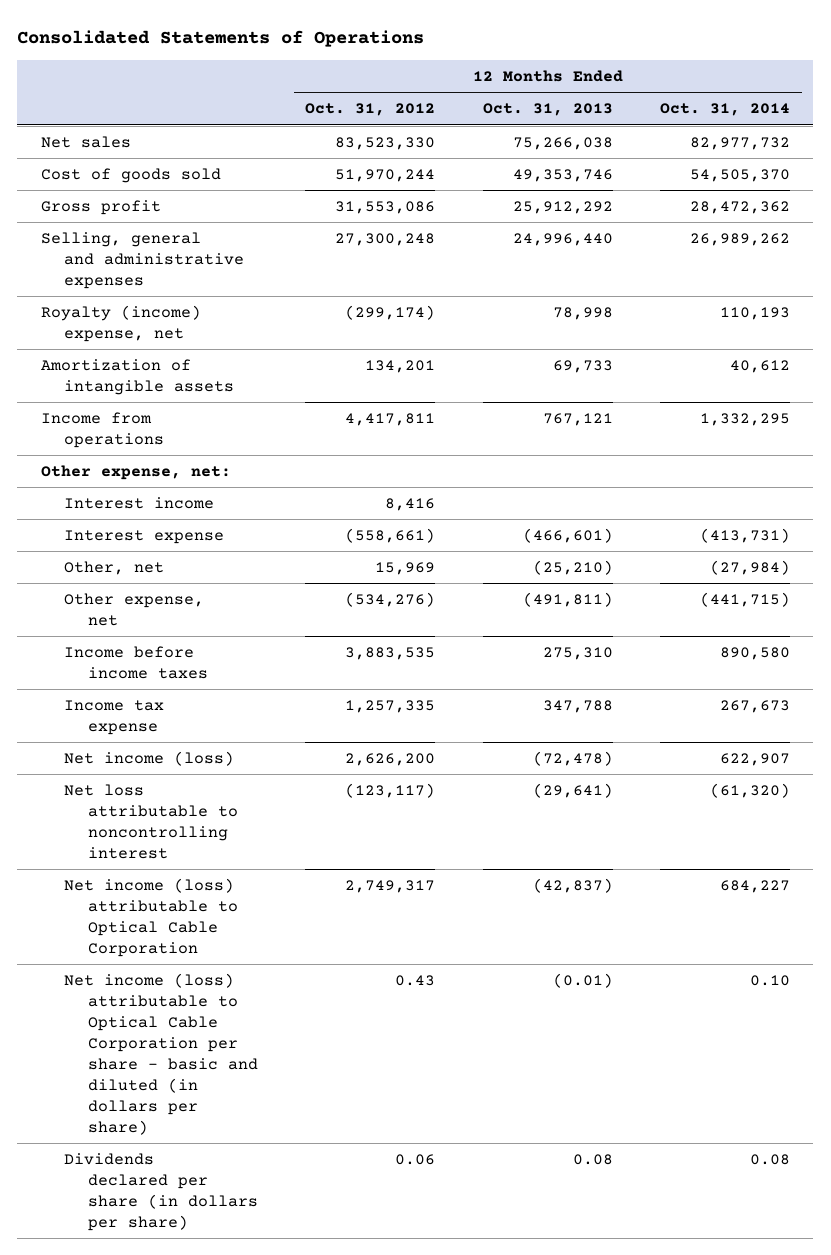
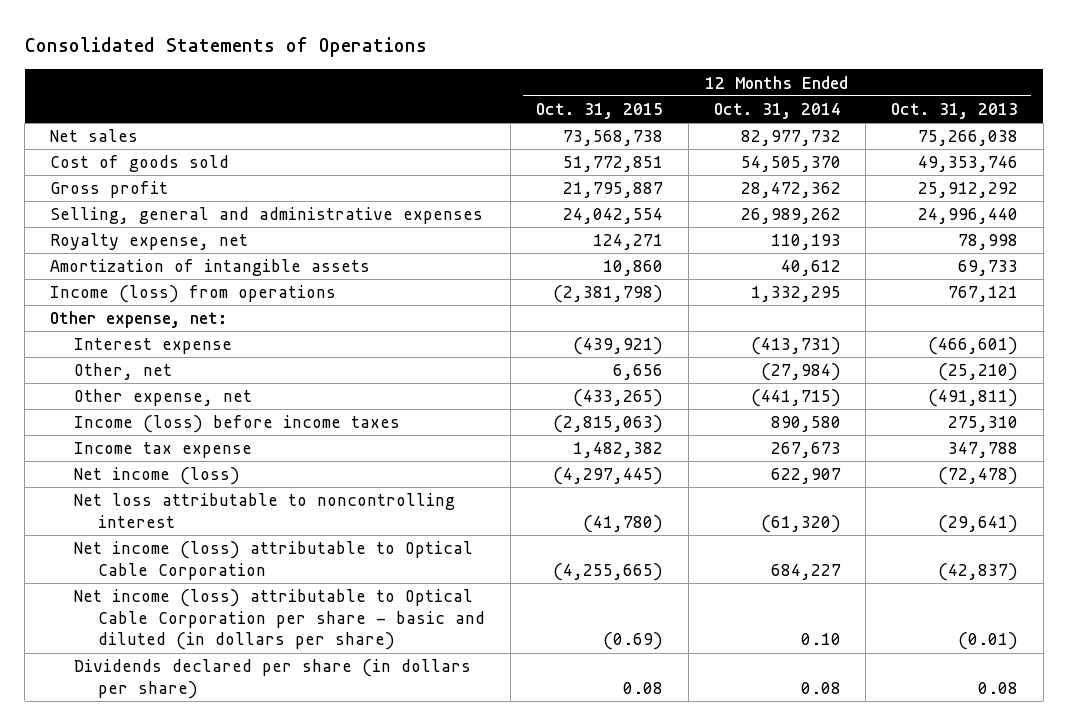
- | 12 Months Ended Oct. 31, 2012 | 12 Months Ended Oct. 31, 2013 | 12 Months Ended Oct. 31, 2014
+ | 12 Months Ended Oct. 31, 2015 | 12 Months Ended Oct. 31, 2014 | 12 Months Ended Oct. 31, 2013
- Royalty (income) expense, net | (299,174) | 78,998 | 110,193
+ Royalty expense, net | 124,271 | 110,193 | 78,998
- Income from operations | 4,417,811 | 767,121 | 1,332,295
+ Income (loss) from operations | (2,381,798) | 1,332,295 | 767,121
- Interest income | 8,416 | |
- Income before income taxes | 3,883,535 | 275,310 | 890,580
+ Income (loss) before income taxes | (2,815,063) | 890,580 | 275,310

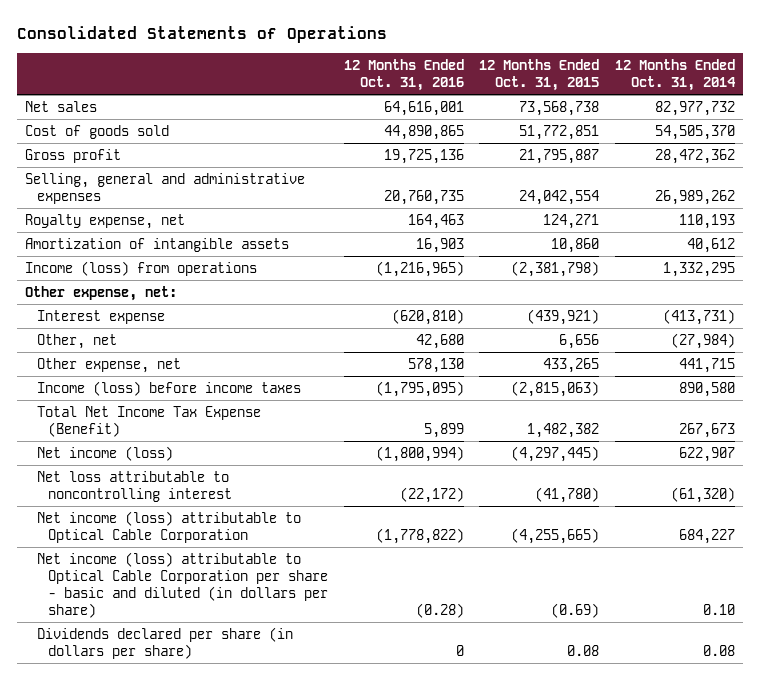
- | 12 Months Ended Oct. 31, 2015 | 12 Months Ended Oct. 31, 2014 | 12 Months Ended Oct. 31, 2013
+ | 12 Months Ended Oct. 31, 2016 | 12 Months Ended Oct. 31, 2015 | 12 Months Ended Oct. 31, 2014
- Other expense, net | (433,265) | (441,715) | (491,811)
+ Other expense, net | 578,130 | 433,265 | 441,715
- Income tax expense | 1,482,382 | 267,673 | 347,788
+ Total Net Income Tax Expense (Benefit) | 5,899 | 1,482,382 | 267,673

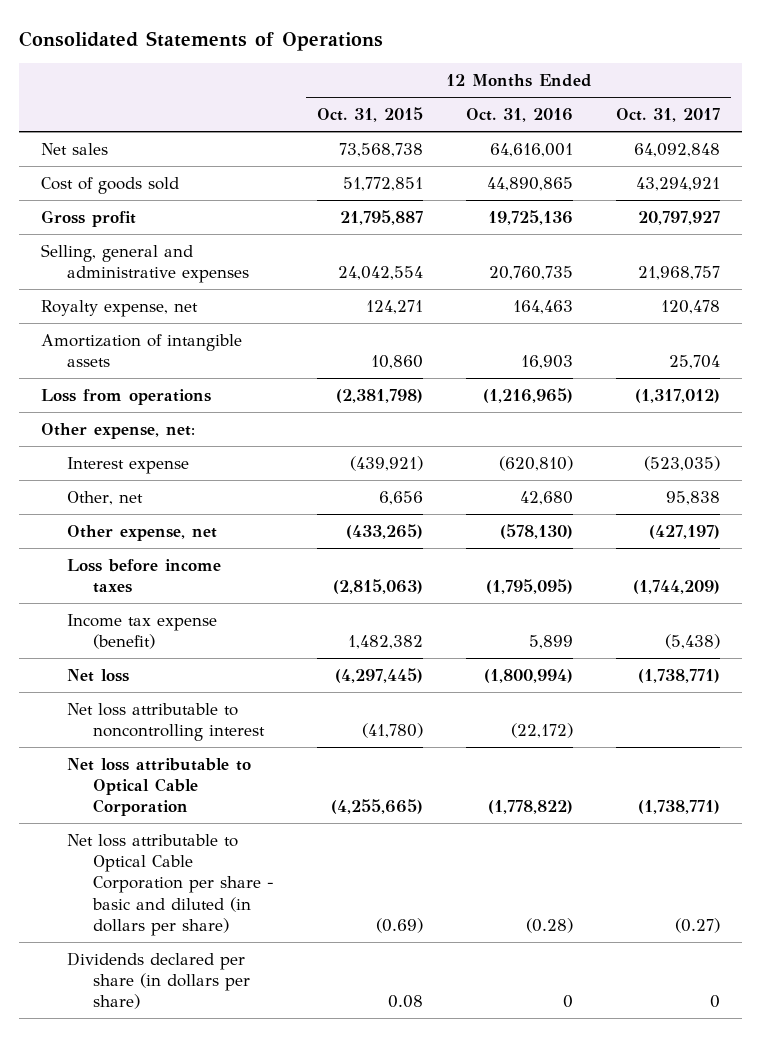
- | 12 Months Ended Oct. 31, 2016 | 12 Months Ended Oct. 31, 2015 | 12 Months Ended Oct. 31, 2014
+ | 12 Months Ended Oct. 31, 2015 | 12 Months Ended Oct. 31, 2016 | 12 Months Ended Oct. 31, 2017
- Income (loss) from operations | (1,216,965) | (2,381,798) | 1,332,295
+ Loss from operations | (2,381,798) | (1,216,965) | (1,317,012)
- Other expense, net | 578,130 | 433,265 | 441,715
- Income (loss) before income taxes | (1,795,095) | (2,815,063) | 890,580
- Total Net Income Tax Expense (Benefit) | 5,899 | 1,482,382 | 267,673
- Net income (loss) | (1,800,994) | (4,297,445) | 622,907
+ Other expense, net | (433,265) | (578,130) | (427,197)
+ Loss before income taxes | (2,815,063) | (1,795,095) | (1,744,209)
+ Income tax expense (benefit) | 1,482,382 | 5,899 | (5,438)
+ Net loss | (4,297,445) | (1,800,994) | (1,738,771)
- Net income (loss) attributable to Optical Cable Corporation | (1,778,822) | (4,255,665) | 684,227
- Net income (loss) attributable to Optical Cable Corporation per share - basic and diluted (in dollars per share) | (0.28) | (0.69) | 0.10
+ Net loss attributable to Optical Cable Corporation | (4,255,665) | (1,778,822) | (1,738,771)
+ Net loss attributable to Optical Cable Corporation per share - basic and diluted (in dollars per share) | (0.69) | (0.28) | (0.27)

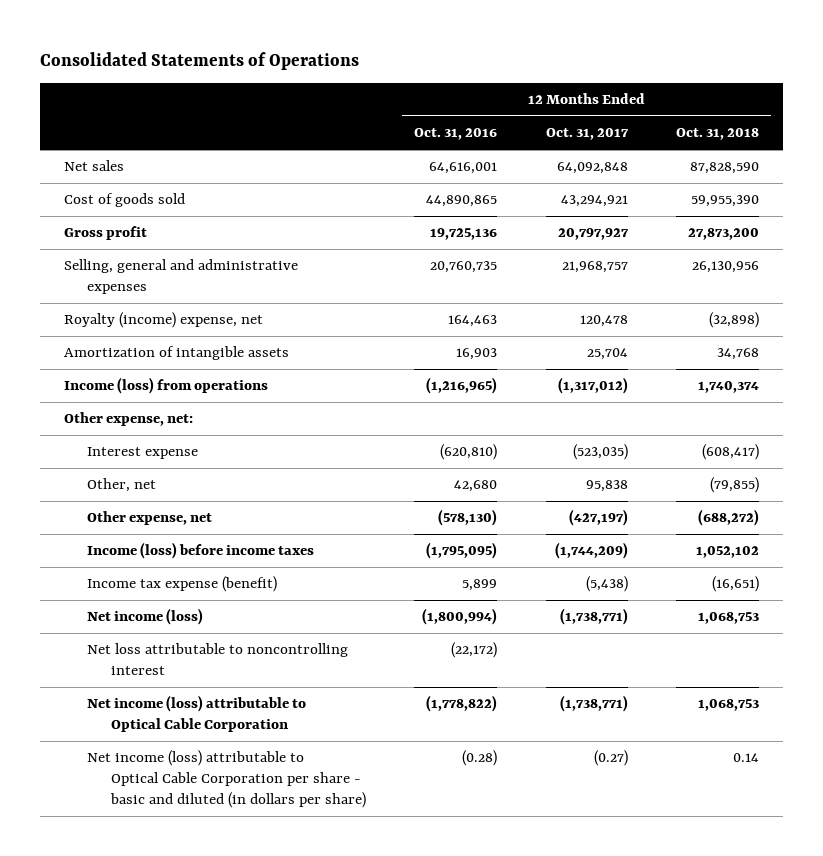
- | 12 Months Ended Oct. 31, 2015 | 12 Months Ended Oct. 31, 2016 | 12 Months Ended Oct. 31, 2017
+ | 12 Months Ended Oct. 31, 2016 | 12 Months Ended Oct. 31, 2017 | 12 Months Ended Oct. 31, 2018
- Royalty expense, net | 124,271 | 164,463 | 120,478
+ Royalty (income) expense, net | 164,463 | 120,478 | (32,898)
- Loss from operations | (2,381,798) | (1,216,965) | (1,317,012)
+ Income (loss) from operations | (1,216,965) | (1,317,012) | 1,740,374
- Loss before income taxes | (2,815,063) | (1,795,095) | (1,744,209)
+ Income (loss) before income taxes | (1,795,095) | (1,744,209) | 1,052,102
- Net loss | (4,297,445) | (1,800,994) | (1,738,771)
+ Net income (loss) | (1,800,994) | (1,738,771) | 1,068,753
- Net loss attributable to Optical Cable Corporation | (4,255,665) | (1,778,822) | (1,738,771)
- Net loss attributable to Optical Cable Corporation per share - basic and diluted (in dollars per share) | (0.69) | (0.28) | (0.27)
- Dividends declared per share (in dollars per share) | 0.08 | 0 | 0
+ Net income (loss) attributable to Optical Cable Corporation | (1,778,822) | (1,738,771) | 1,068,753
+ Net income (loss) attributable to Optical Cable Corporation per share - basic and diluted (in dollars per share) | (0.28) | (0.27) | 0.14

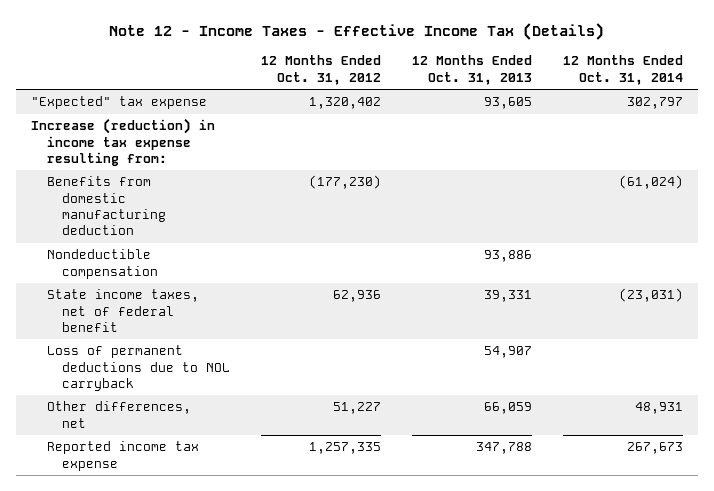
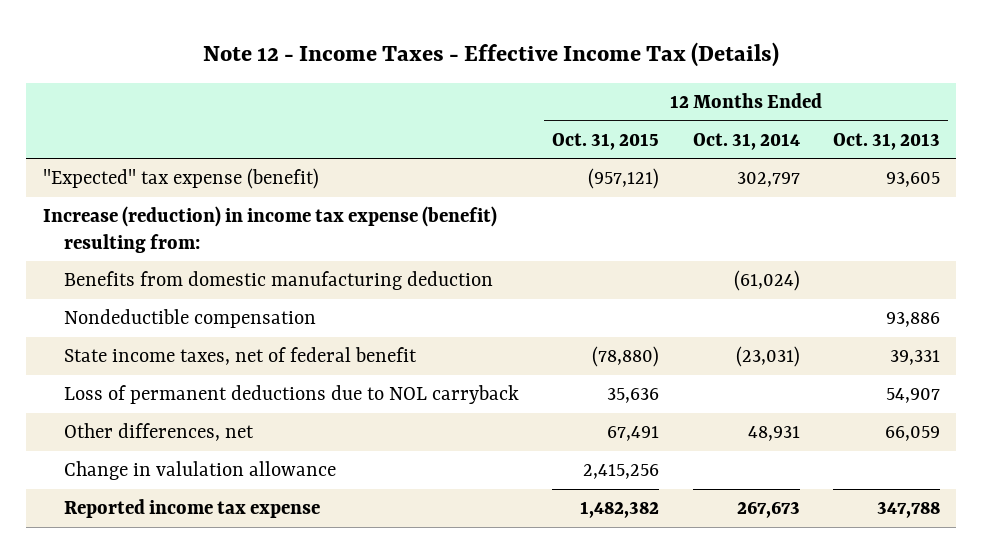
- | 12 Months Ended Oct. 31, 2012 | 12 Months Ended Oct. 31, 2013 | 12 Months Ended Oct. 31, 2014
+ | 12 Months Ended Oct. 31, 2015 | 12 Months Ended Oct. 31, 2014 | 12 Months Ended Oct. 31, 2013
- "Expected" tax expense | 1,320,402 | 93,605 | 302,797
- Increase (reduction) in income tax expense resulting from:
+ "Expected" tax expense (benefit) | (957,121) | 302,797 | 93,605
+ Increase (reduction) in income tax expense (benefit) resulting from:
+ Change in valulation allowance | 2,415,256 | |

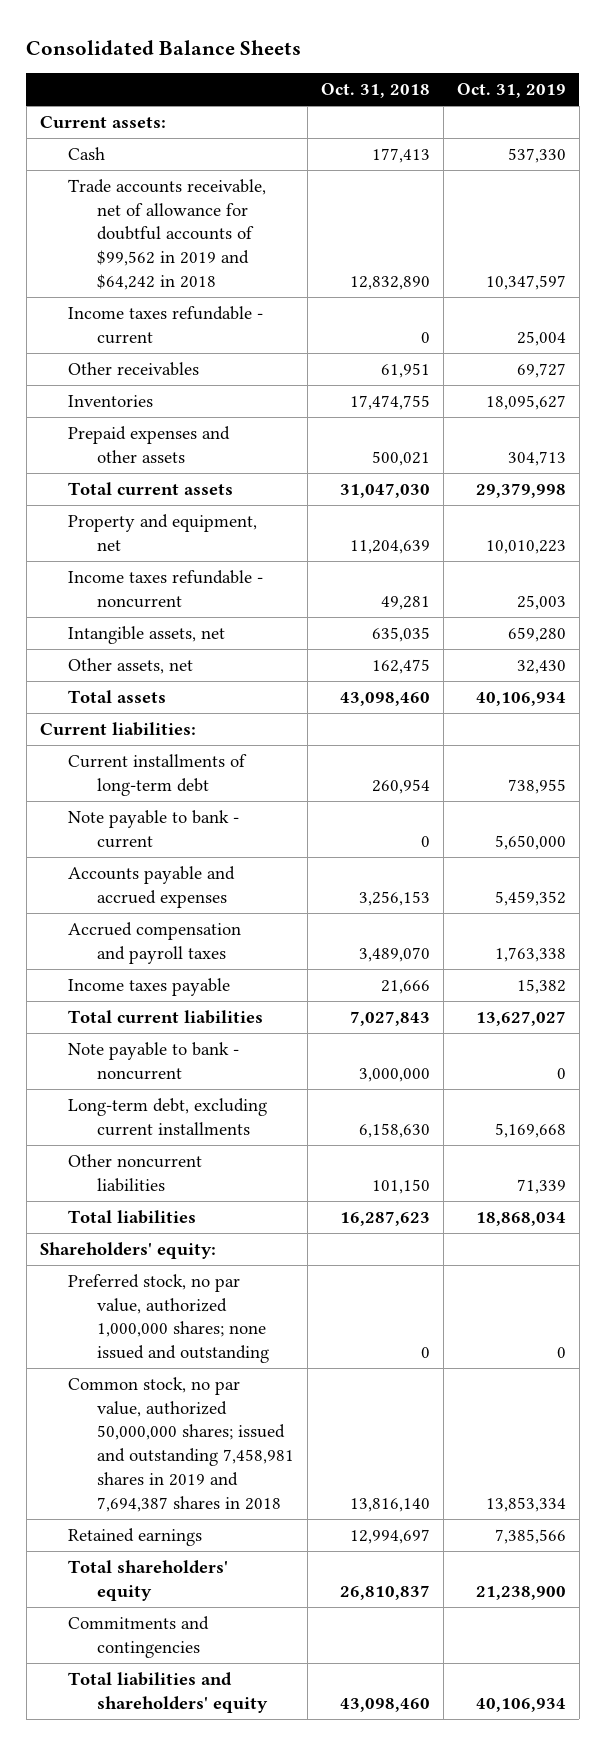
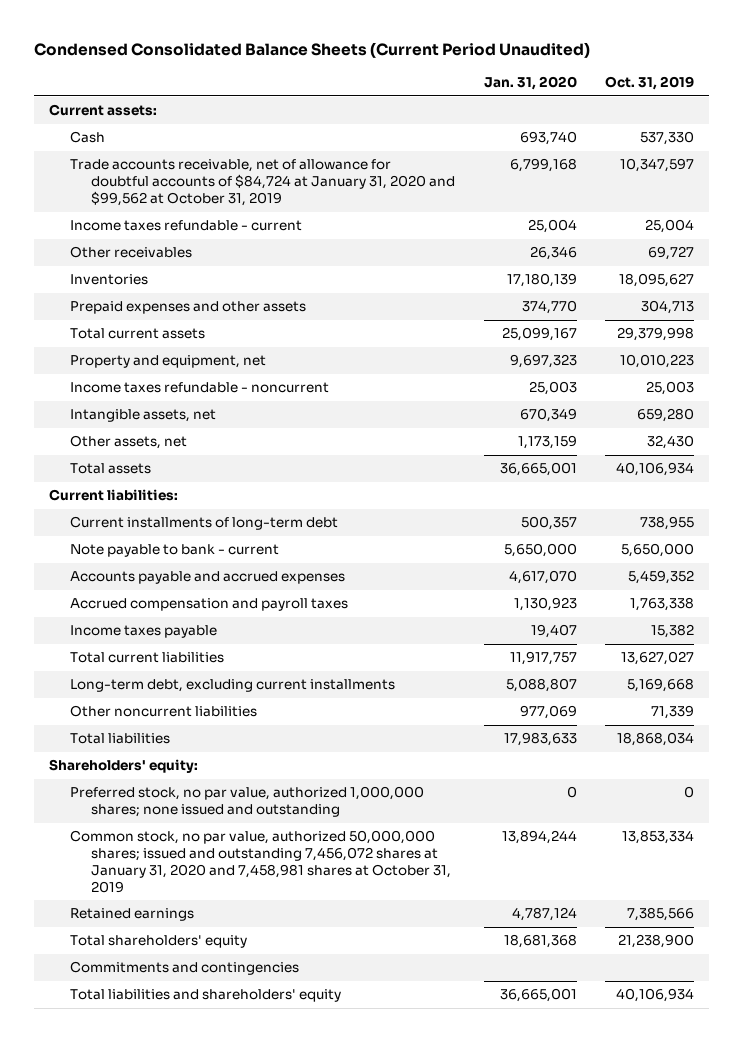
- Consolidated Balance Sheets
+ Condensed Consolidated Balance Sheets (Current Period Unaudited)
- | Oct. 31, 2018 | Oct. 31, 2019
+ | Jan. 31, 2020 | Oct. 31, 2019
- Trade accounts receivable, net of allowance for doubtful accounts of $99,562 in 2019 and $64,242 in 2018 | 12,832,890 | 10,347,597
+ Trade accounts receivable, net of allowance for doubtful accounts of $84,724 at January 31, 2020 and $99,562 at October 31, 2019 | 6,799,168 | 10,347,597
- Note payable to bank - noncurrent | 3,000,000 | 0
- Common stock, no par value, authorized 50,000,000 shares; issued and outstanding 7,458,981 shares in 2019 and 7,694,387 shares in 2018 | 13,816,140 | 13,853,334
+ Common stock, no par value, authorized 50,000,000 shares; issued and outstanding 7,456,072 shares at January 31, 2020 and 7,458,981 shares at October 31, 2019 | 13,894,244 | 13,853,334

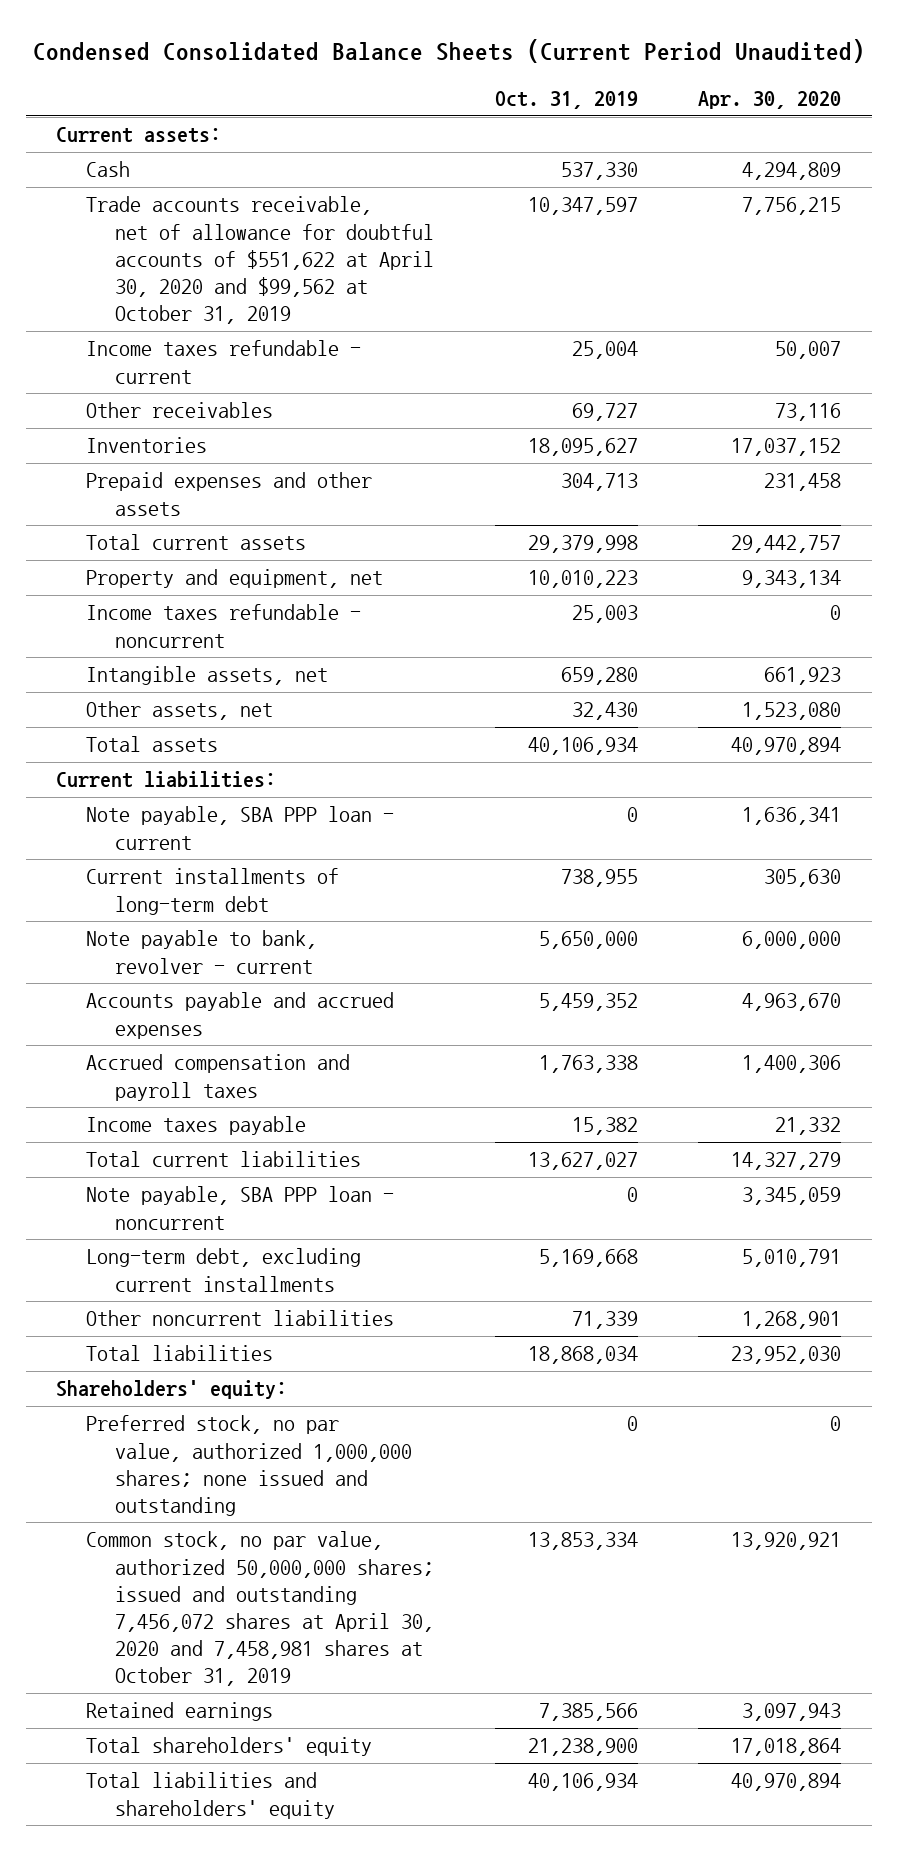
- | Jan. 31, 2020 | Oct. 31, 2019
+ | Oct. 31, 2019 | Apr. 30, 2020
- Trade accounts receivable, net of allowance for doubtful accounts of $84,724 at January 31, 2020 and $99,562 at October 31, 2019 | 6,799,168 | 10,347,597
+ Trade accounts receivable, net of allowance for doubtful accounts of $551,622 at April 30, 2020 and $99,562 at October 31, 2019 | 10,347,597 | 7,756,215
+ Note payable, SBA PPP loan - current | 0 | 1,636,341
- Note payable to bank - current | 5,650,000 | 5,650,000
+ Note payable to bank, revolver - current | 5,650,000 | 6,000,000
+ Note payable, SBA PPP loan - noncurrent | 0 | 3,345,059
- Common stock, no par value, authorized 50,000,000 shares; issued and outstanding 7,456,072 shares at January 31, 2020 and 7,458,981 shares at October 31, 2019 | 13,894,244 | 13,853,334
+ Common stock, no par value, authorized 50,000,000 shares; issued and outstanding 7,456,072 shares at April 30, 2020 and 7,458,981 shares at October 31, 2019 | 13,853,334 | 13,920,921
- Commitments and contingencies

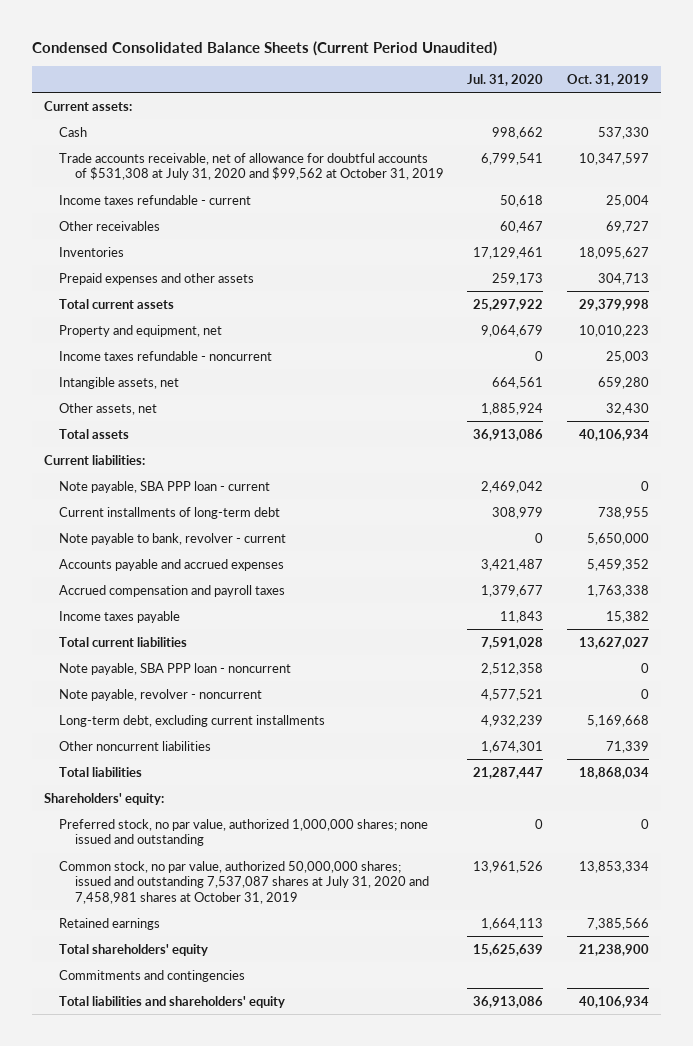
- | Oct. 31, 2019 | Apr. 30, 2020
+ | Jul. 31, 2020 | Oct. 31, 2019
- Trade accounts receivable, net of allowance for doubtful accounts of $551,622 at April 30, 2020 and $99,562 at October 31, 2019 | 10,347,597 | 7,756,215
+ Trade accounts receivable, net of allowance for doubtful accounts of $531,308 at July 31, 2020 and $99,562 at October 31, 2019 | 6,799,541 | 10,347,597
+ Note payable, revolver - noncurrent | 4,577,521 | 0
- Common stock, no par value, authorized 50,000,000 shares; issued and outstanding 7,456,072 shares at April 30, 2020 and 7,458,981 shares at October 31, 2019 | 13,853,334 | 13,920,921
+ Common stock, no par value, authorized 50,000,000 shares; issued and outstanding 7,537,087 shares at July 31, 2020 and 7,458,981 shares at October 31, 2019 | 13,961,526 | 13,853,334
+ Commitments and contingencies

